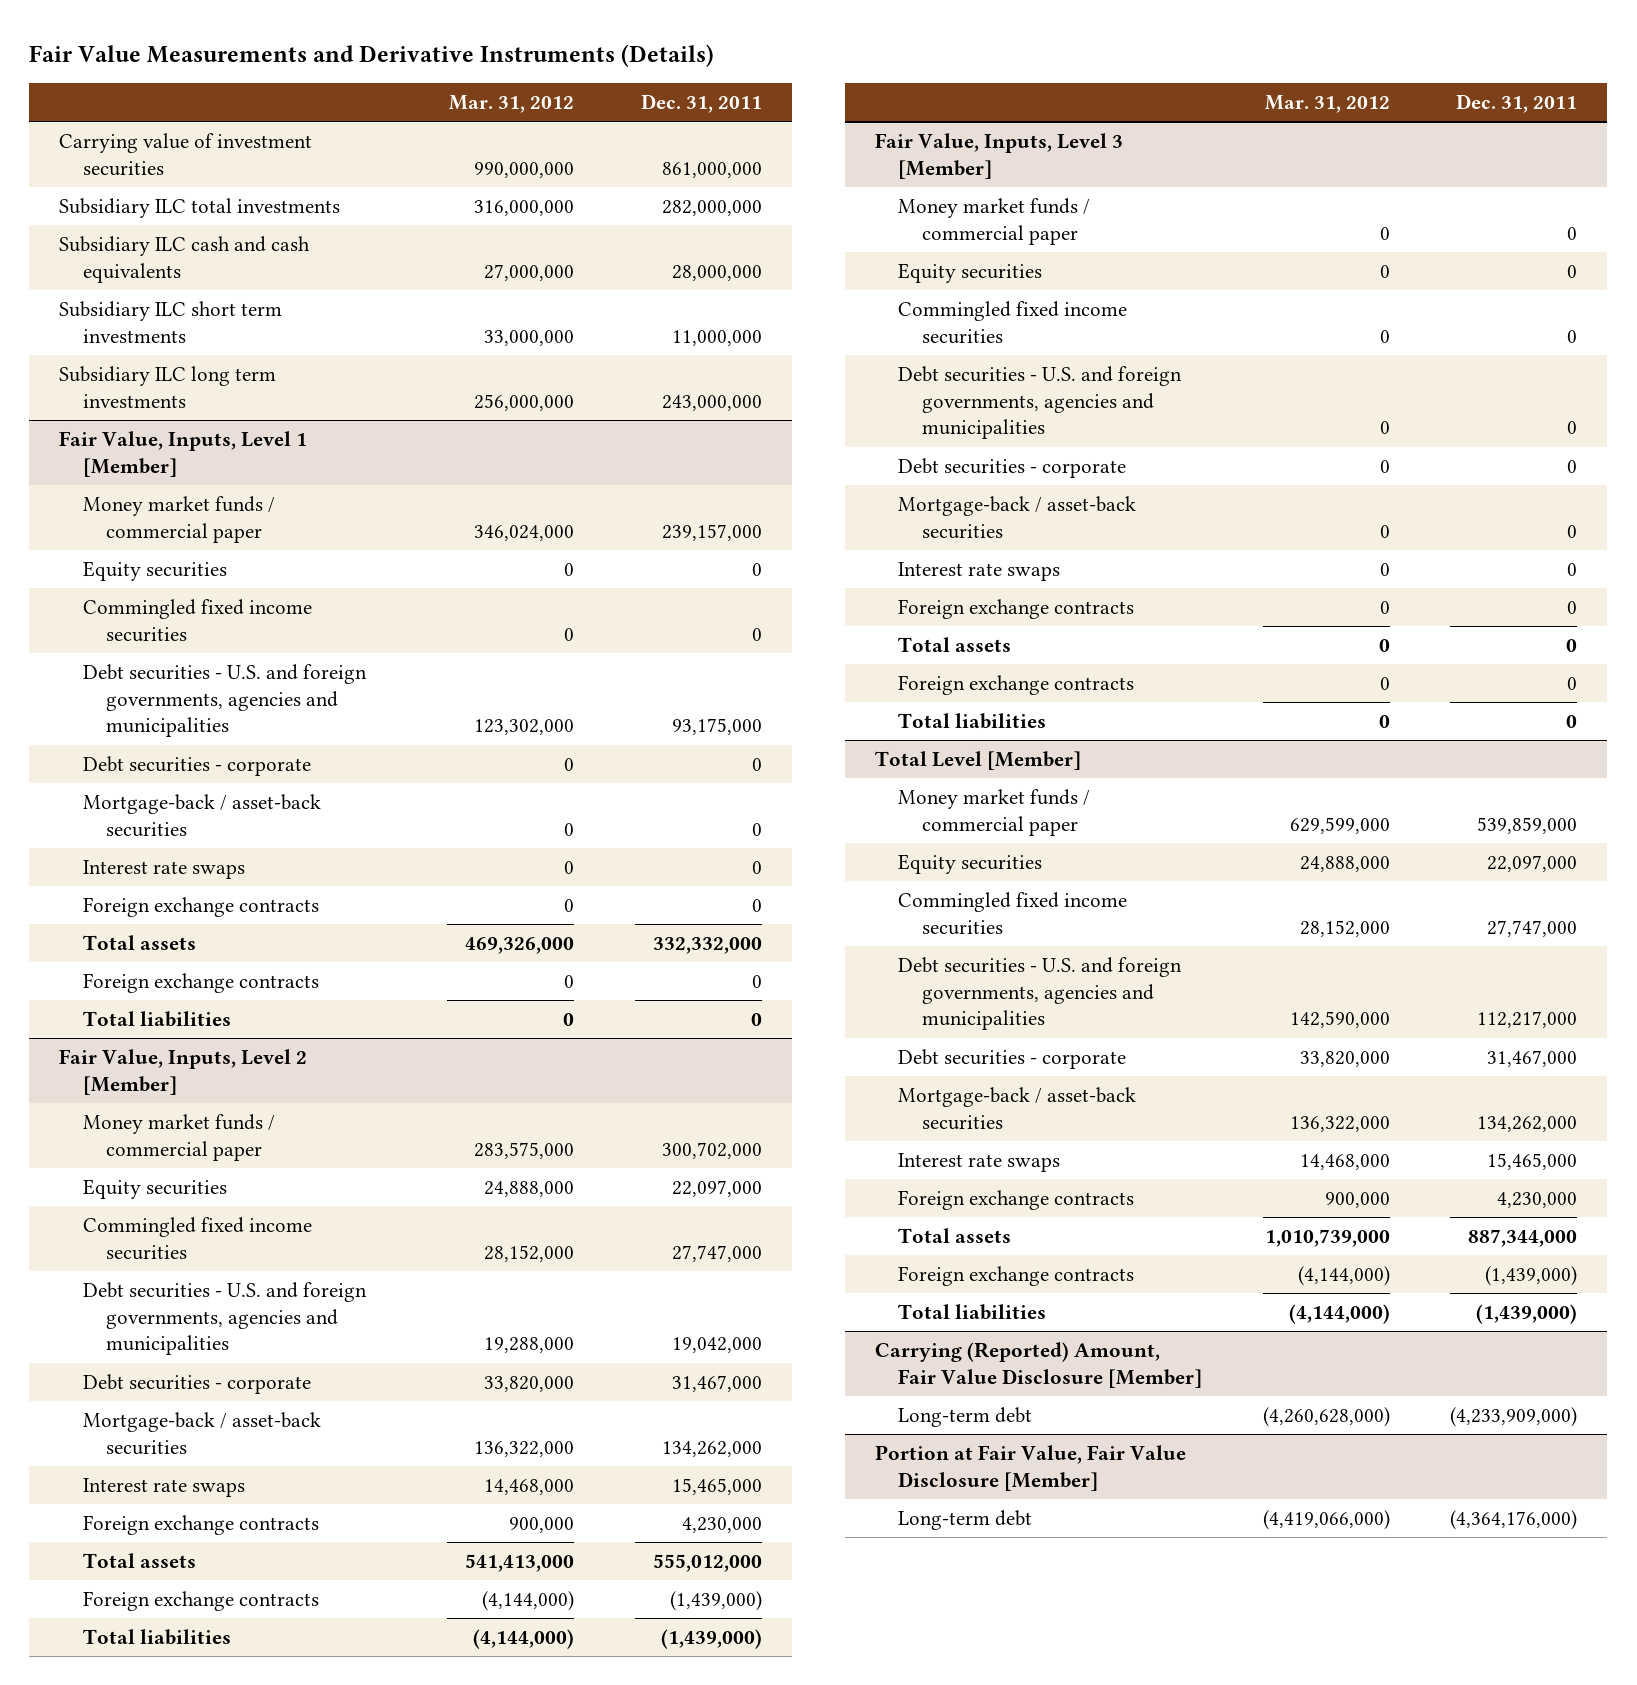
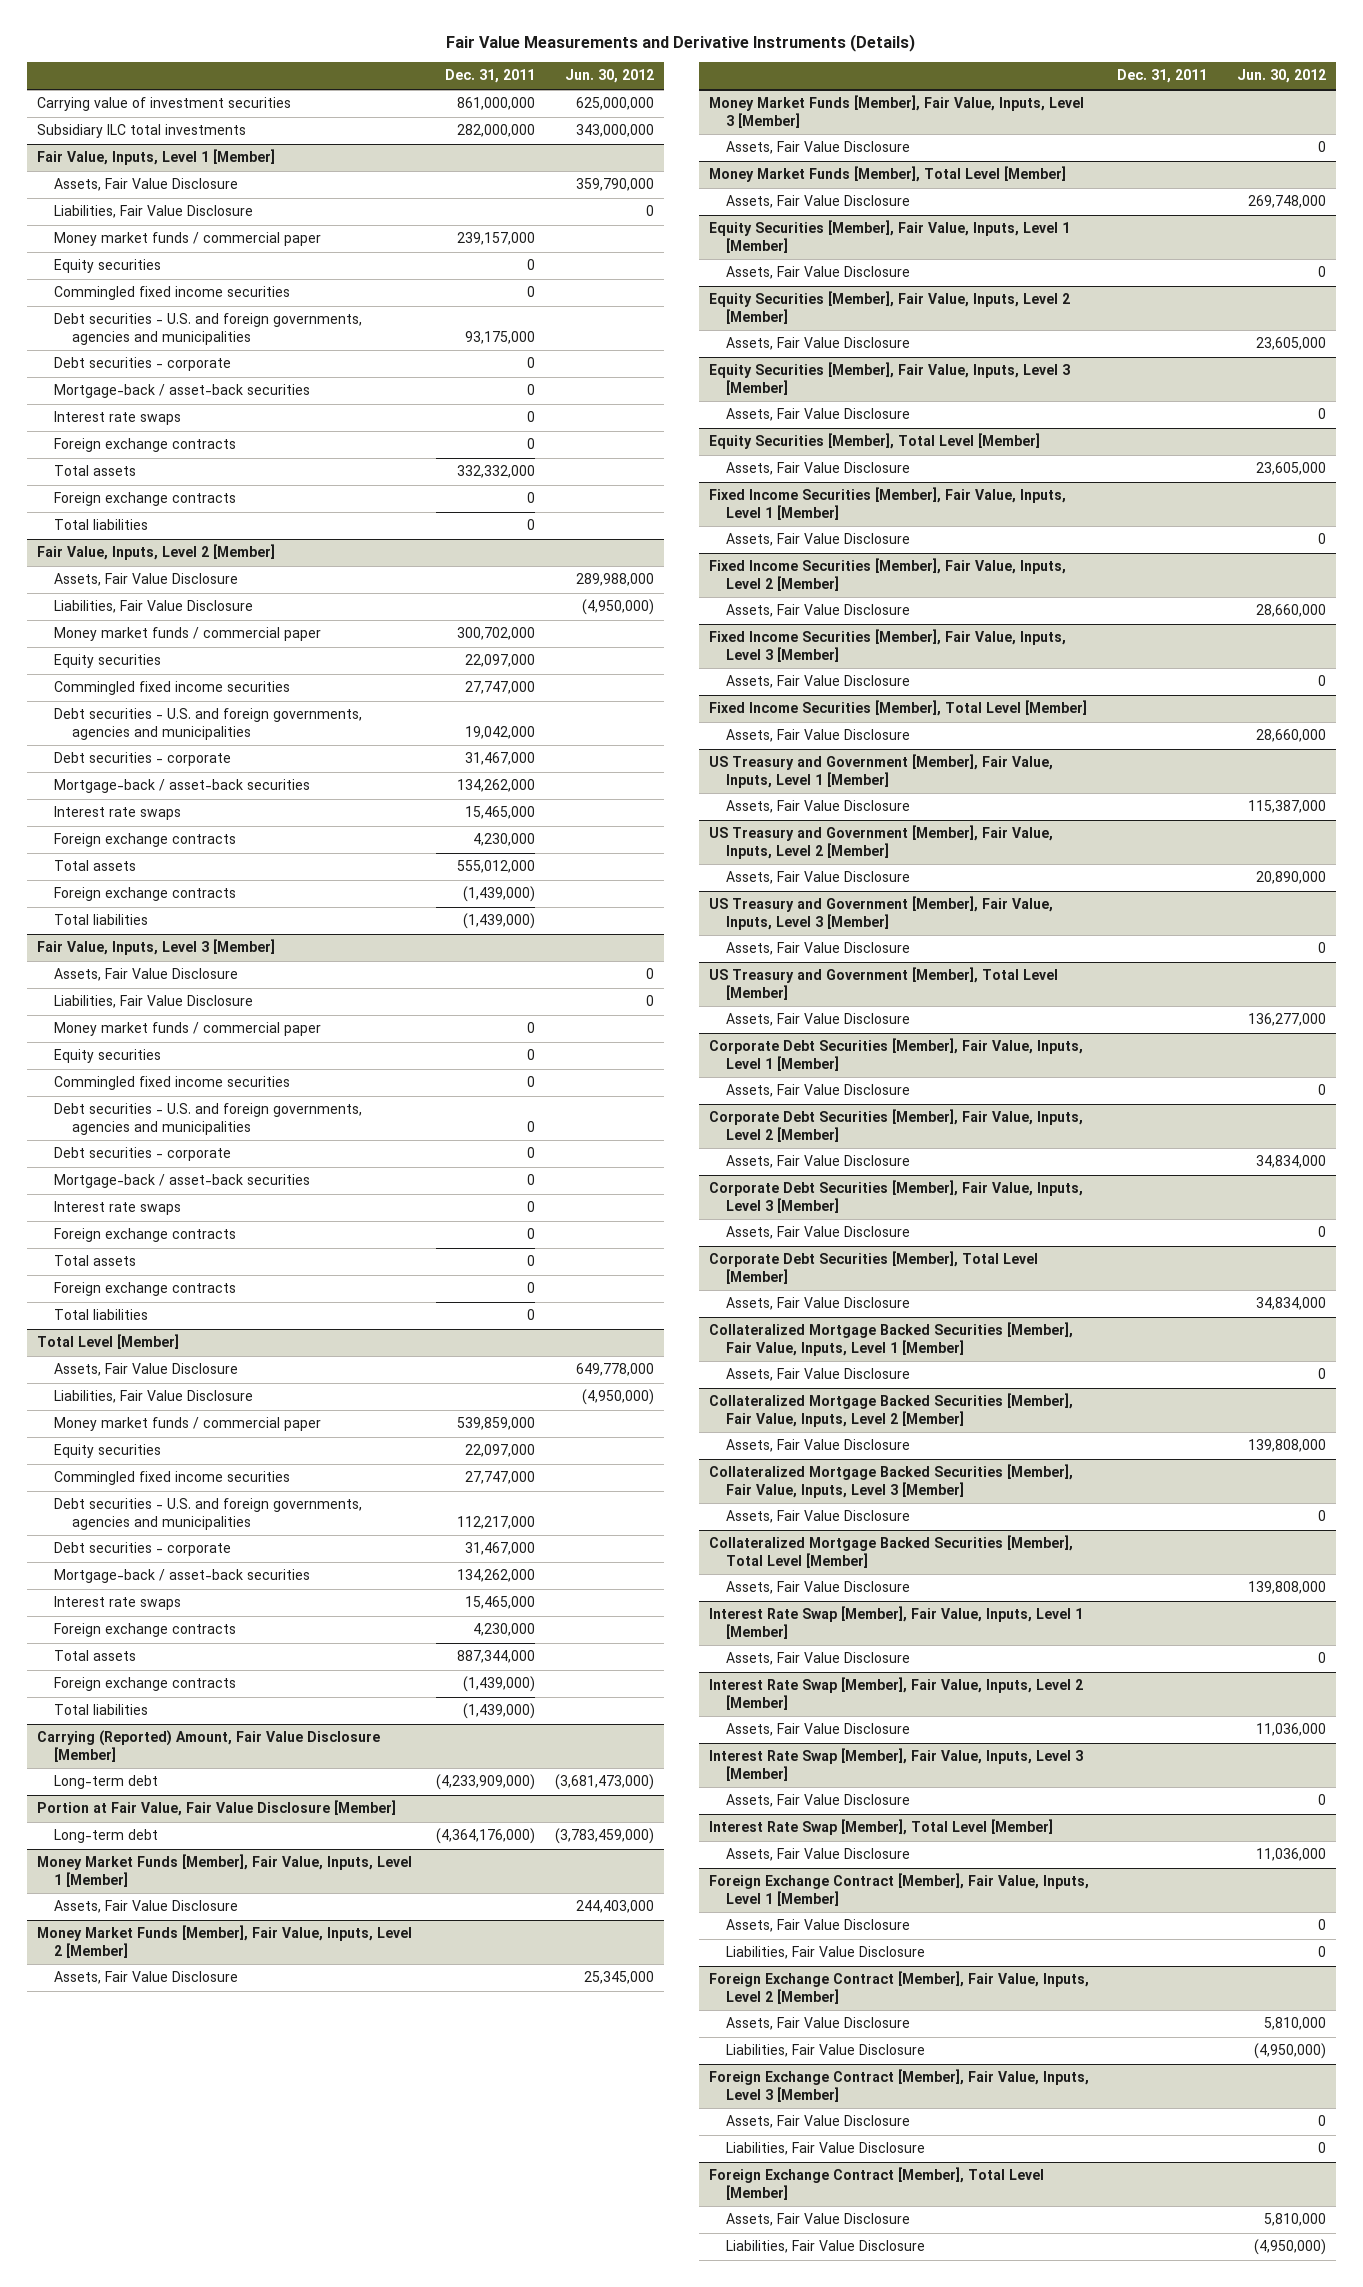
- | Mar. 31, 2012 | Dec. 31, 2011
+ | Dec. 31, 2011 | Jun. 30, 2012
- Subsidiary ILC cash and cash equivalents | 27,000,000 | 28,000,000
- Subsidiary ILC short term investments | 33,000,000 | 11,000,000
- Subsidiary ILC long term investments | 256,000,000 | 243,000,000
@ Fair Value, Inputs, Level 1 [Member]
+ Assets, Fair Value Disclosure | | 359,790,000
+ Liabilities, Fair Value Disclosure | | 0
@ Fair Value, Inputs, Level 2 [Member]
+ Assets, Fair Value Disclosure | | 289,988,000
+ Liabilities, Fair Value Disclosure | | (4,950,000)
@ Fair Value, Inputs, Level 3 [Member]
+ Assets, Fair Value Disclosure | | 0
+ Liabilities, Fair Value Disclosure | | 0
@ Total Level [Member]
+ Assets, Fair Value Disclosure | | 649,778,000
+ Liabilities, Fair Value Disclosure | | (4,950,000)
+ Money Market Funds [Member], Fair Value, Inputs, Level 1 [Member]
+ Assets, Fair Value Disclosure | | 244,403,000
+ Money Market Funds [Member], Fair Value, Inputs, Level 2 [Member]
+ Assets, Fair Value Disclosure | | 25,345,000
+ Money Market Funds [Member], Fair Value, Inputs, Level 3 [Member]
+ Assets, Fair Value Disclosure | | 0
+ Money Market Funds [Member], Total Level [Member]
+ Assets, Fair Value Disclosure | | 269,748,000
+ Equity Securities [Member], Fair Value, Inputs, Level 1 [Member]
+ Assets, Fair Value Disclosure | | 0
+ Equity Securities [Member], Fair Value, Inputs, Level 2 [Member]
+ Assets, Fair Value Disclosure | | 23,605,000
+ Equity Securities [Member], Fair Value, Inputs, Level 3 [Member]
+ Assets, Fair Value Disclosure | | 0
+ Equity Securities [Member], Total Level [Member]
+ Assets, Fair Value Disclosure | | 23,605,000
+ Fixed Income Securities [Member], Fair Value, Inputs, Level 1 [Member]
+ Assets, Fair Value Disclosure | | 0
+ Fixed Income Securities [Member], Fair Value, Inputs, Level 2 [Member]
+ Assets, Fair Value Disclosure | | 28,660,000
+ Fixed Income Securities [Member], Fair Value, Inputs, Level 3 [Member]
+ Assets, Fair Value Disclosure | | 0
+ Fixed Income Securities [Member], Total Level [Member]
+ Assets, Fair Value Disclosure | | 28,660,000
+ US Treasury and Government [Member], Fair Value, Inputs, Level 1 [Member]
+ Assets, Fair Value Disclosure | | 115,387,000
+ US Treasury and Government [Member], Fair Value, Inputs, Level 2 [Member]
+ Assets, Fair Value Disclosure | | 20,890,000
+ US Treasury and Government [Member], Fair Value, Inputs, Level 3 [Member]
+ Assets, Fair Value Disclosure | | 0
+ US Treasury and Government [Member], Total Level [Member]
+ Assets, Fair Value Disclosure | | 136,277,000
+ Corporate Debt Securities [Member], Fair Value, Inputs, Level 1 [Member]
+ Assets, Fair Value Disclosure | | 0
+ Corporate Debt Securities [Member], Fair Value, Inputs, Level 2 [Member]
+ Assets, Fair Value Disclosure | | 34,834,000
+ Corporate Debt Securities [Member], Fair Value, Inputs, Level 3 [Member]
+ Assets, Fair Value Disclosure | | 0
+ Corporate Debt Securities [Member], Total Level [Member]
+ Assets, Fair Value Disclosure | | 34,834,000
+ Collateralized Mortgage Backed Securities [Member], Fair Value, Inputs, Level 1 [Member]
+ Assets, Fair Value Disclosure | | 0
+ Collateralized Mortgage Backed Securities [Member], Fair Value, Inputs, Level 2 [Member]
+ Assets, Fair Value Disclosure | | 139,808,000
+ Collateralized Mortgage Backed Securities [Member], Fair Value, Inputs, Level 3 [Member]
+ Assets, Fair Value Disclosure | | 0
+ Collateralized Mortgage Backed Securities [Member], Total Level [Member]
+ Assets, Fair Value Disclosure | | 139,808,000
+ Interest Rate Swap [Member], Fair Value, Inputs, Level 1 [Member]
+ Assets, Fair Value Disclosure | | 0
+ Interest Rate Swap [Member], Fair Value, Inputs, Level 2 [Member]
+ Assets, Fair Value Disclosure | | 11,036,000
+ Interest Rate Swap [Member], Fair Value, Inputs, Level 3 [Member]
+ Assets, Fair Value Disclosure | | 0
+ Interest Rate Swap [Member], Total Level [Member]
+ Assets, Fair Value Disclosure | | 11,036,000
+ Foreign Exchange Contract [Member], Fair Value, Inputs, Level 1 [Member]
+ Assets, Fair Value Disclosure | | 0
+ Liabilities, Fair Value Disclosure | | 0
+ Foreign Exchange Contract [Member], Fair Value, Inputs, Level 2 [Member]
+ Assets, Fair Value Disclosure | | 5,810,000
+ Liabilities, Fair Value Disclosure | | (4,950,000)
+ Foreign Exchange Contract [Member], Fair Value, Inputs, Level 3 [Member]
+ Assets, Fair Value Disclosure | | 0
+ Liabilities, Fair Value Disclosure | | 0
+ Foreign Exchange Contract [Member], Total Level [Member]
+ Assets, Fair Value Disclosure | | 5,810,000
+ Liabilities, Fair Value Disclosure | | (4,950,000)

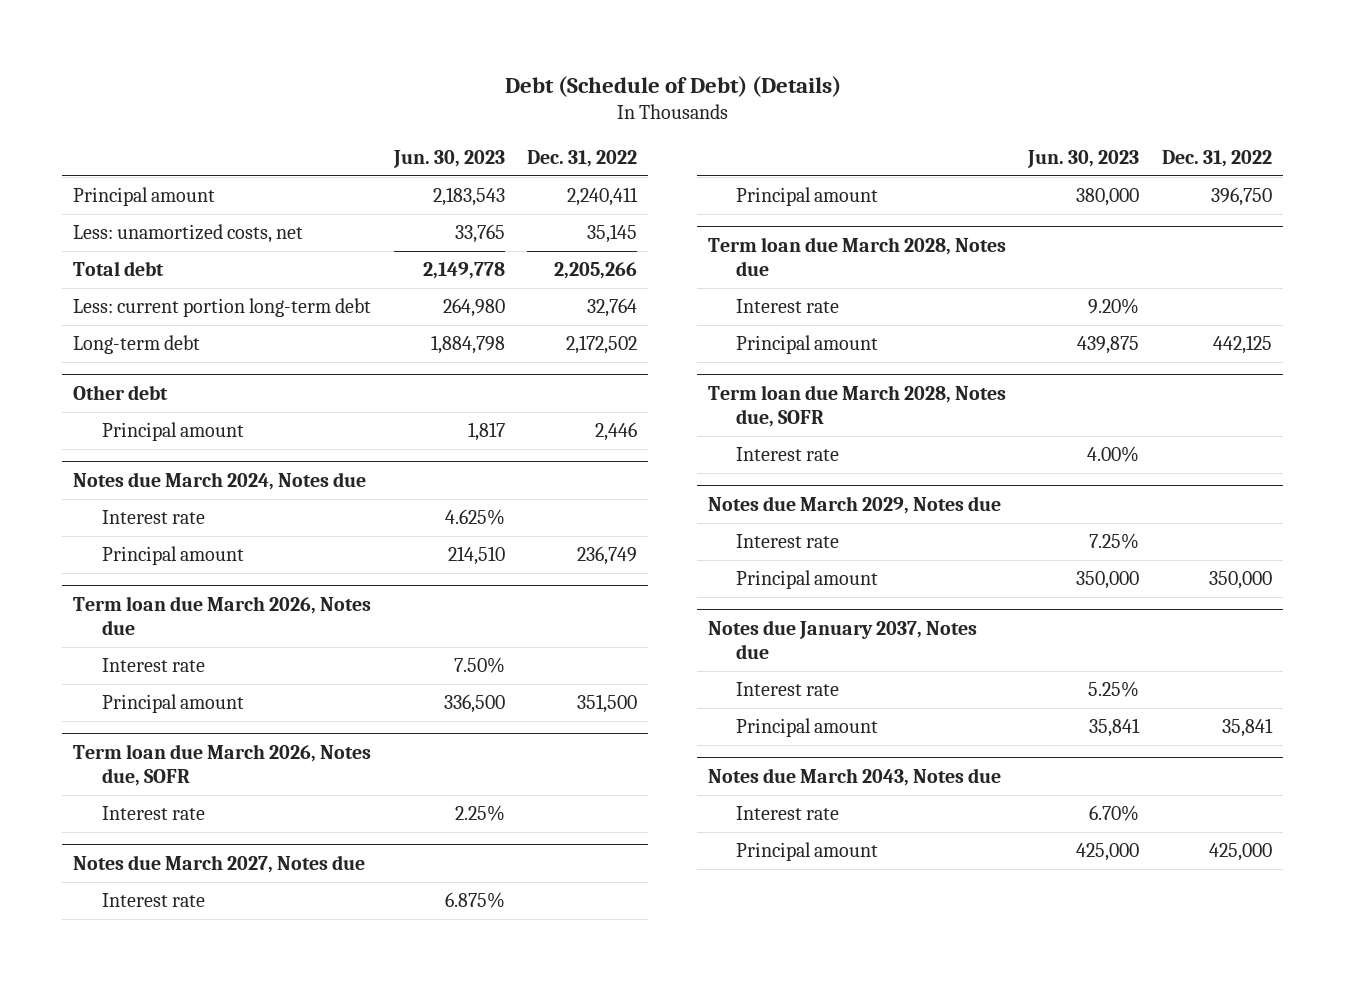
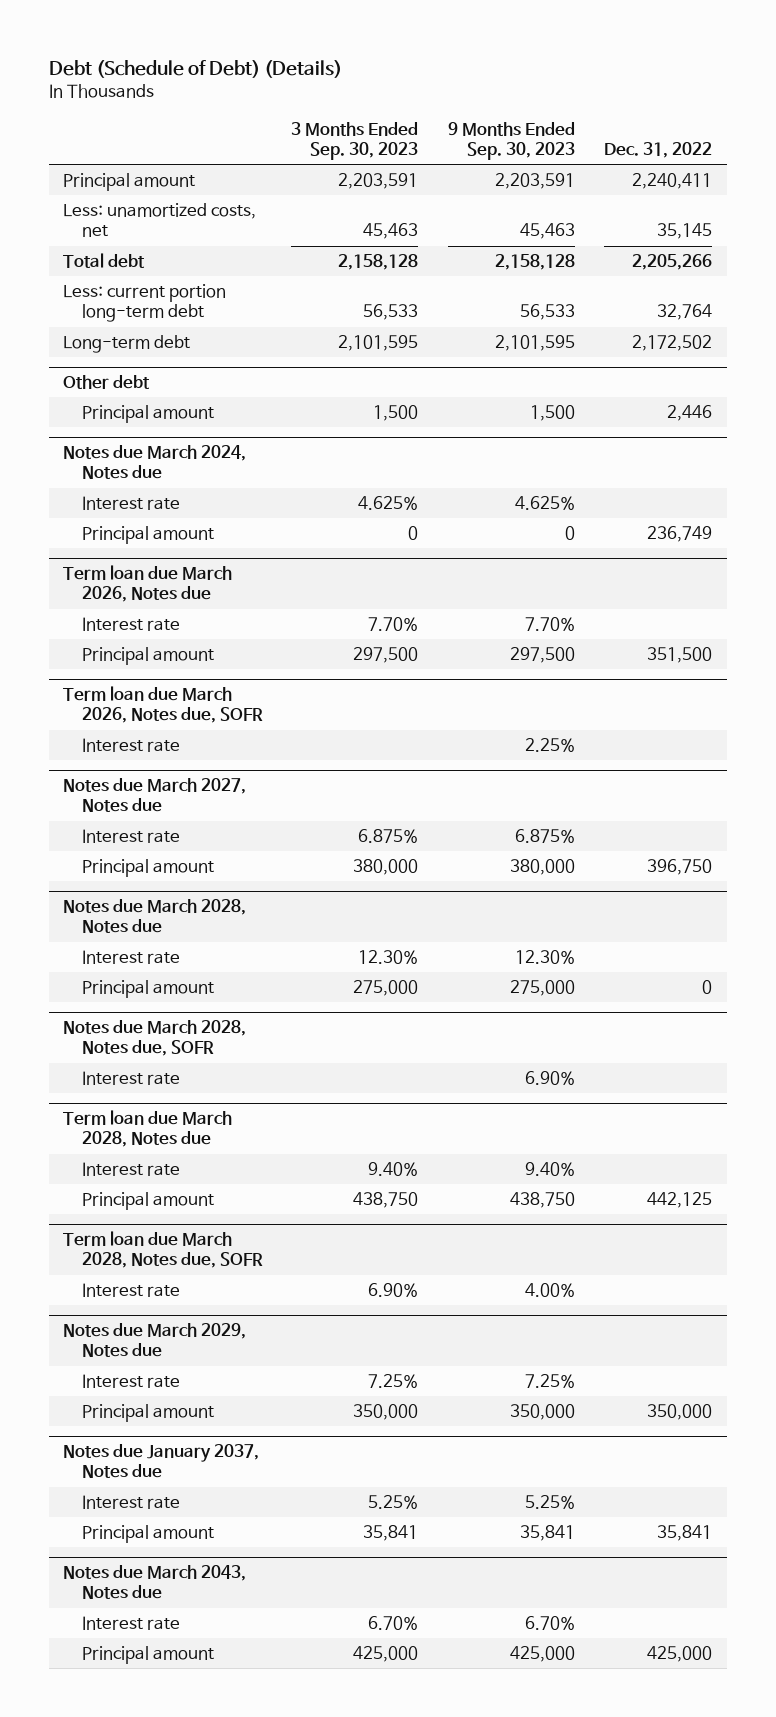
- | Jun. 30, 2023 | Dec. 31, 2022
+ | 3 Months Ended Sep. 30, 2023 | 9 Months Ended Sep. 30, 2023 | Dec. 31, 2022
+ Notes due March 2028, Notes due
+ Interest rate | 12.30% | 12.30% |
+ Principal amount | 275,000 | 275,000 | 0
+ Notes due March 2028, Notes due, SOFR
+ Interest rate | | 6.90% |

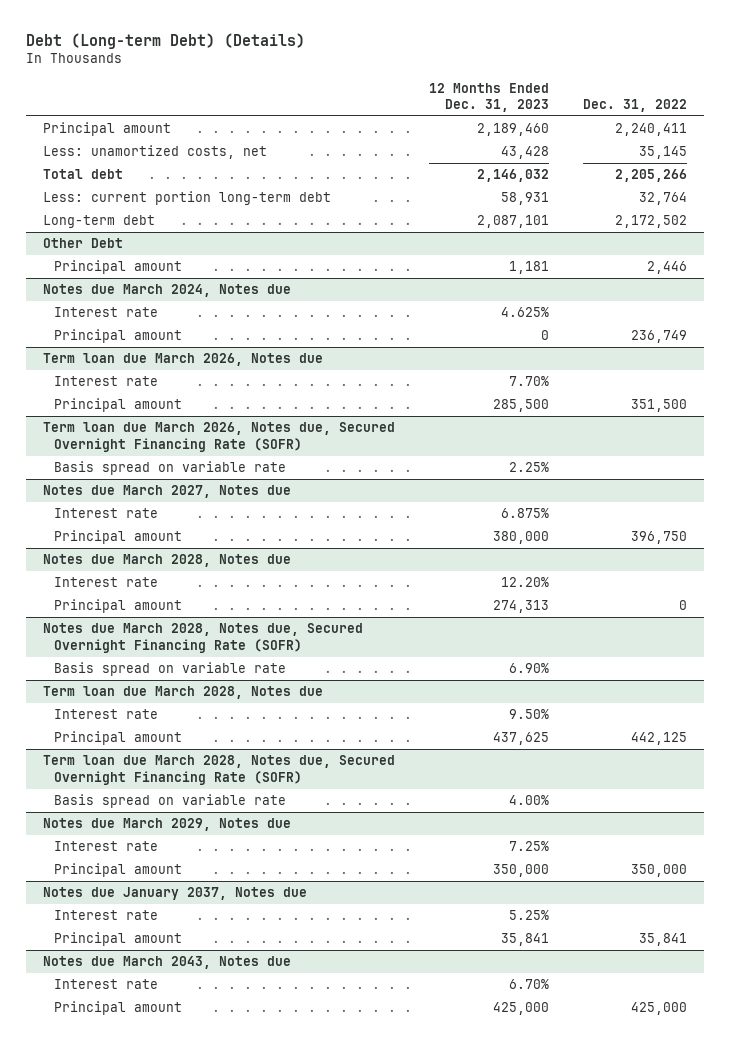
- Debt (Schedule of Debt) (Details)
+ Debt (Long-term Debt) (Details)
- | 3 Months Ended Sep. 30, 2023 | 9 Months Ended Sep. 30, 2023 | Dec. 31, 2022
+ | 12 Months Ended Dec. 31, 2023 | Dec. 31, 2022
- Other debt
+ Other Debt
- Term loan due March 2026, Notes due, SOFR
- Interest rate | | 2.25% |
+ Term loan due March 2026, Notes due, Secured Overnight Financing Rate (SOFR)
+ Basis spread on variable rate | 2.25% |
- Notes due March 2028, Notes due, SOFR
- Interest rate | | 6.90% |
+ Notes due March 2028, Notes due, Secured Overnight Financing Rate (SOFR)
+ Basis spread on variable rate | 6.90% |
- Term loan due March 2028, Notes due, SOFR
- Interest rate | 6.90% | 4.00% |
+ Term loan due March 2028, Notes due, Secured Overnight Financing Rate (SOFR)
+ Basis spread on variable rate | 4.00% |

